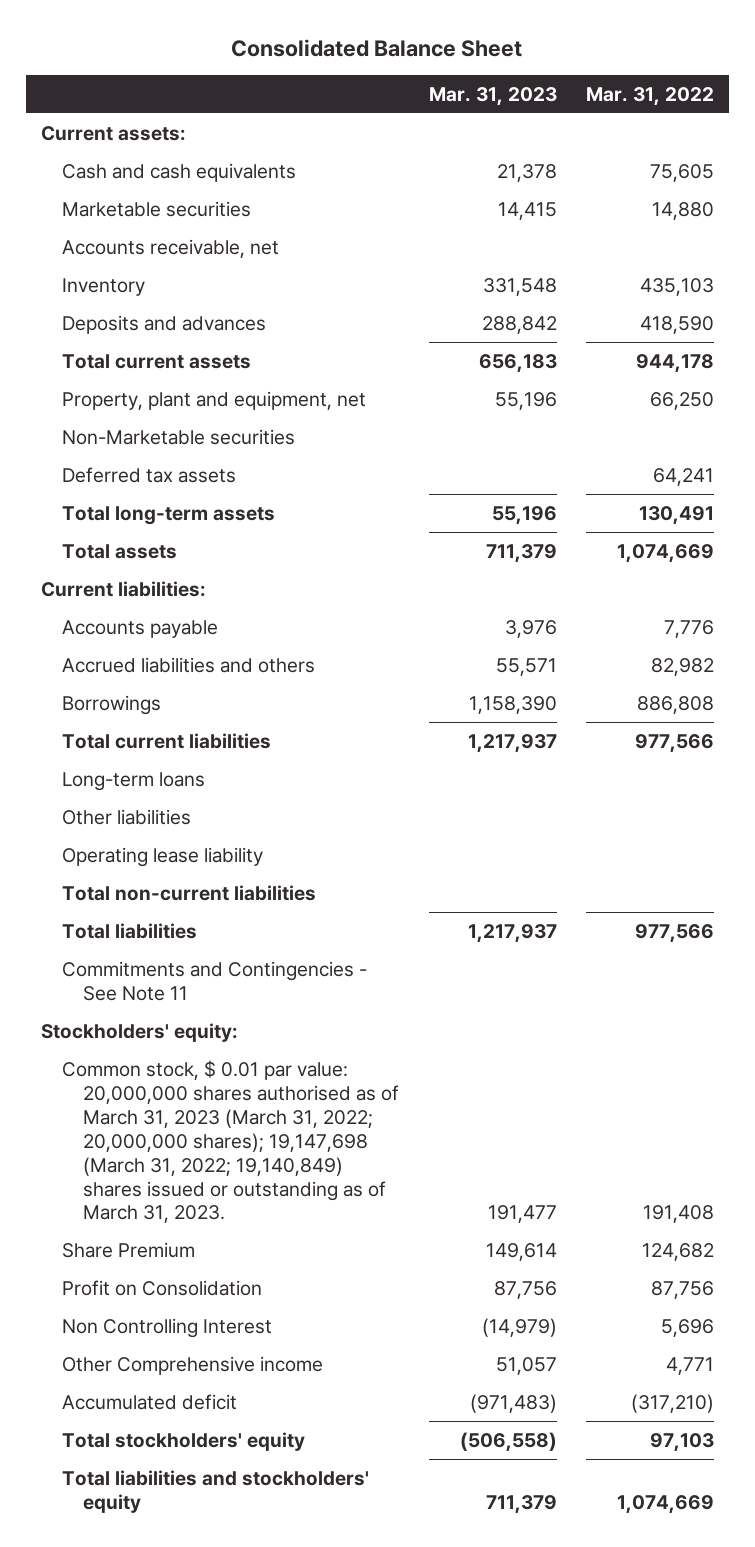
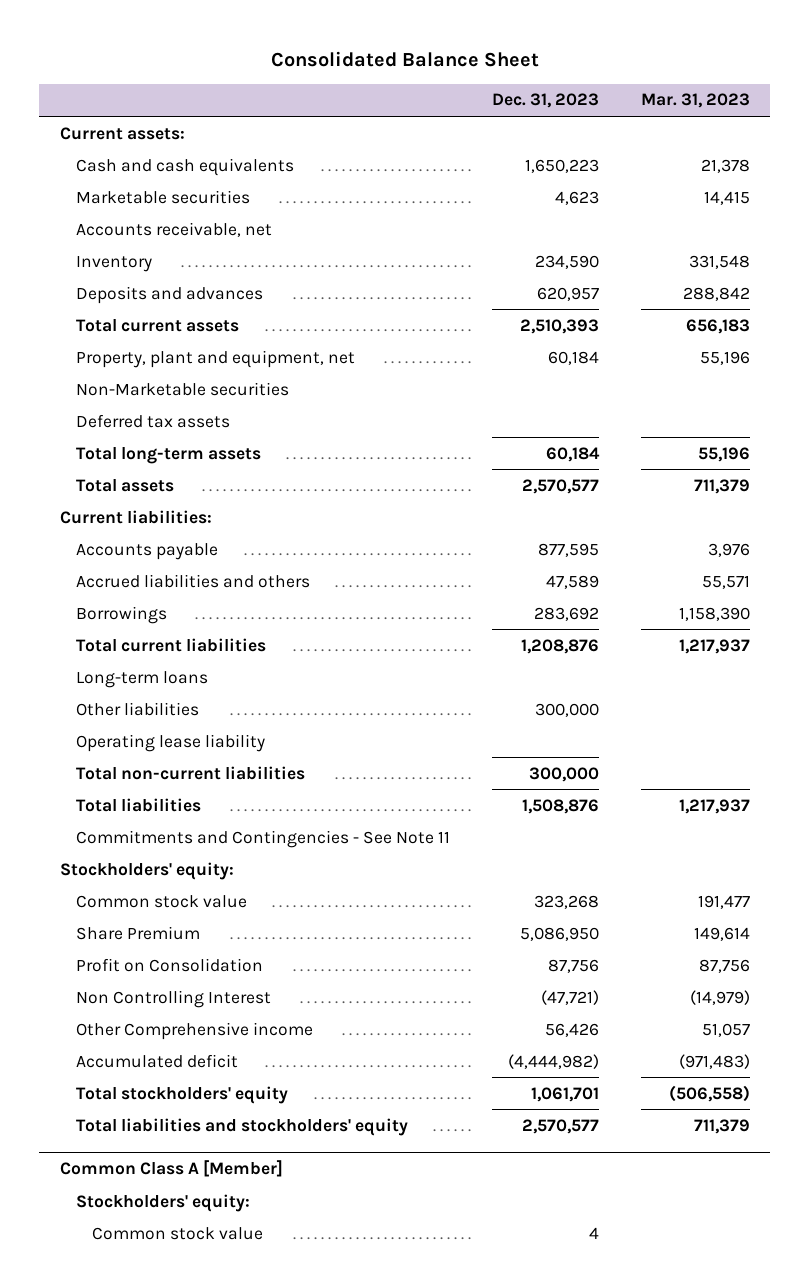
- | Mar. 31, 2023 | Mar. 31, 2022
+ | Dec. 31, 2023 | Mar. 31, 2023
- Common stock, $ 0.01 par value: 20,000,000 shares authorised as of March 31, 2023 (March 31, 2022; 20,000,000 shares); 19,147,698 (March 31, 2022; 19,140,849) shares issued or outstanding as of March 31, 2023. | 191,477 | 191,408
+ Common stock value | 323,268 | 191,477
+ Common Class A [Member]
+ Stockholders' equity:
+ Common stock value | 4 |

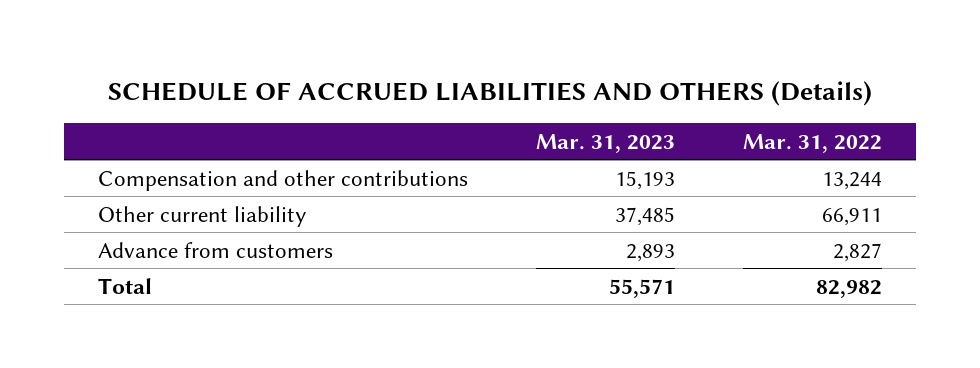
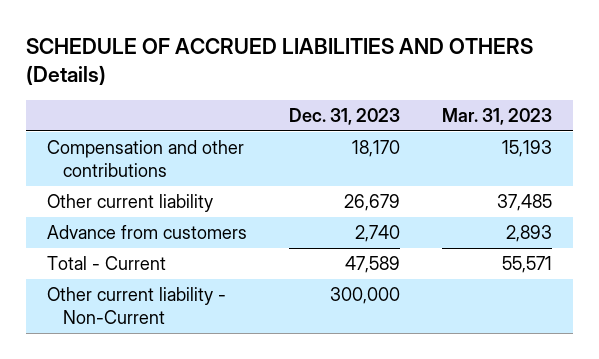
- | Mar. 31, 2023 | Mar. 31, 2022
+ | Dec. 31, 2023 | Mar. 31, 2023
- Total | 55,571 | 82,982
+ Total - Current | 47,589 | 55,571
+ Other current liability - Non-Current | 300,000 |

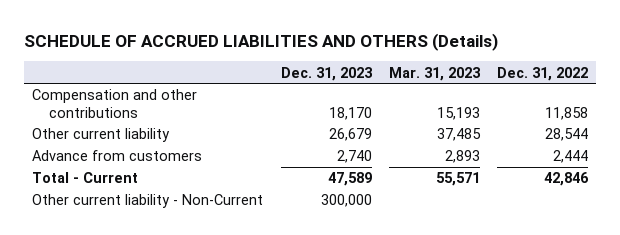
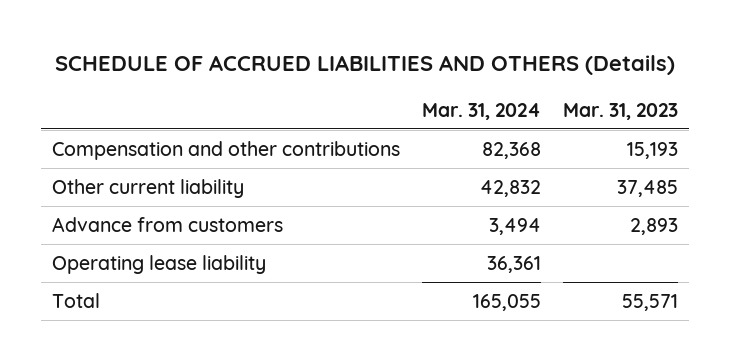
- | Dec. 31, 2023 | Mar. 31, 2023 | Dec. 31, 2022
+ | Mar. 31, 2024 | Mar. 31, 2023
- Total - Current | 47,589 | 55,571 | 42,846
- Other current liability - Non-Current | 300,000 | |
+ Operating lease liability | 36,361 |
+ Total | 165,055 | 55,571

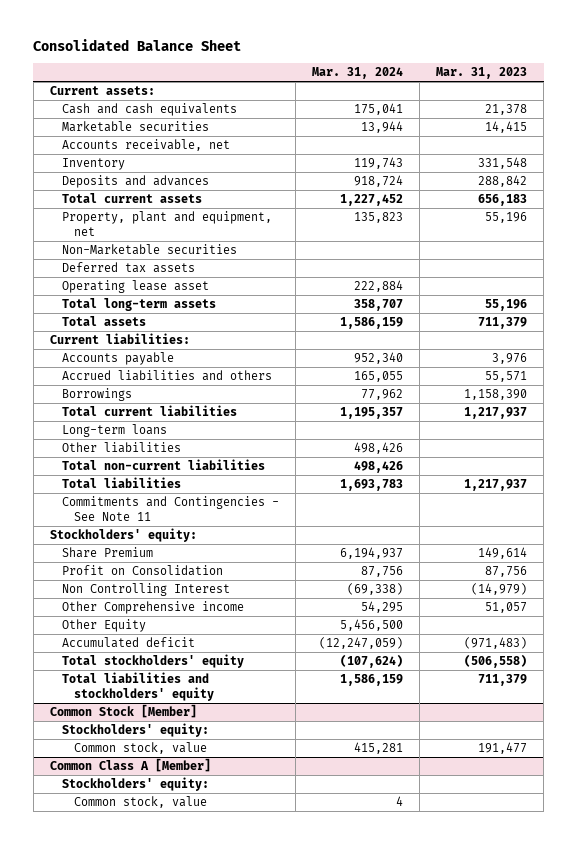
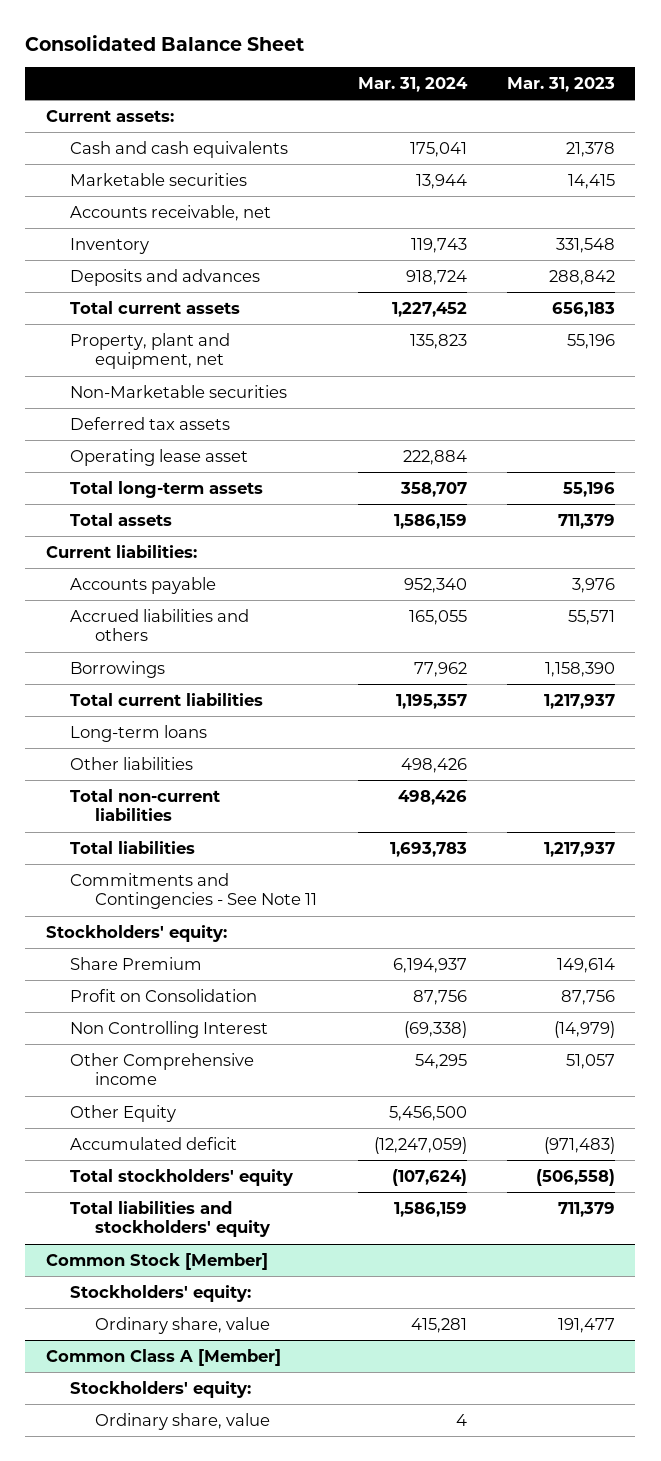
@ Common Stock [Member]
- Common stock, value | 415,281 | 191,477
+ Ordinary share, value | 415,281 | 191,477
@ Common Class A [Member]
- Common stock, value | 4 |
+ Ordinary share, value | 4 |

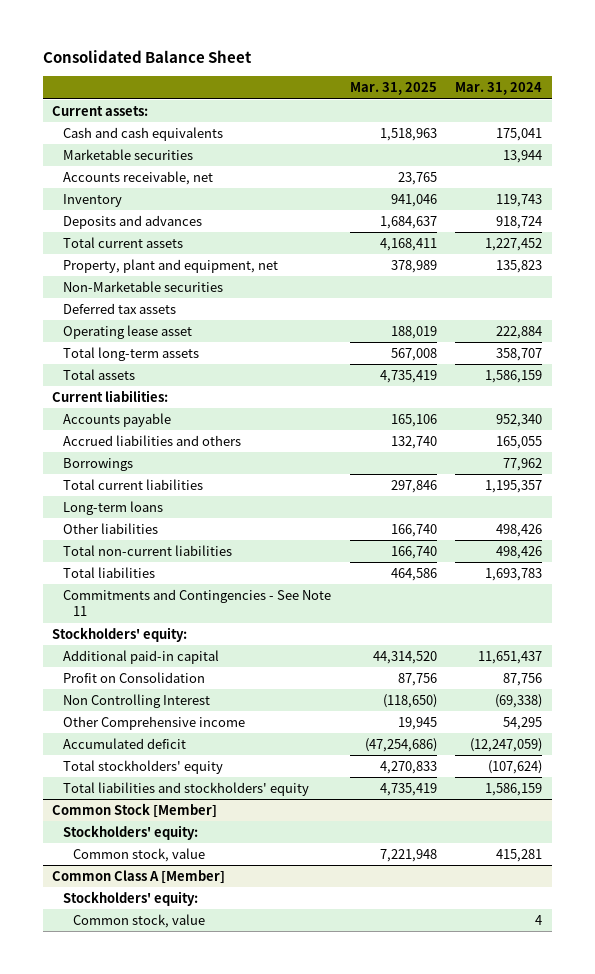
- | Mar. 31, 2024 | Mar. 31, 2023
+ | Mar. 31, 2025 | Mar. 31, 2024
- Share Premium | 6,194,937 | 149,614
+ Additional paid-in capital | 44,314,520 | 11,651,437
- Other Equity | 5,456,500 |
@ Common Stock [Member]
- Ordinary share, value | 415,281 | 191,477
+ Common stock, value | 7,221,948 | 415,281
@ Common Class A [Member]
- Ordinary share, value | 4 |
+ Common stock, value | | 4

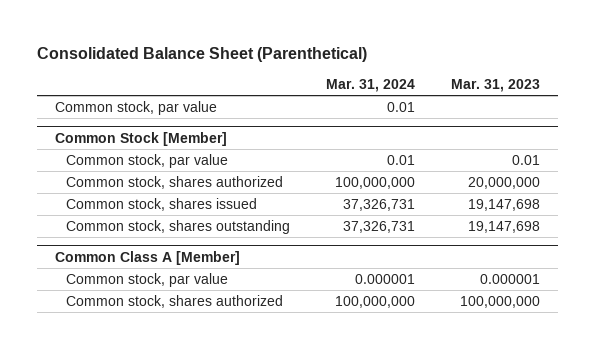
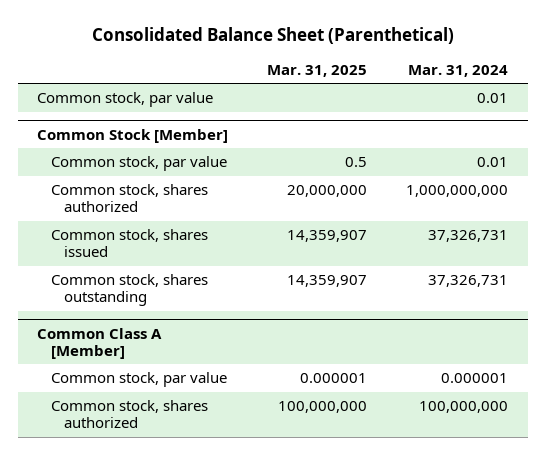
- | Mar. 31, 2024 | Mar. 31, 2023
+ | Mar. 31, 2025 | Mar. 31, 2024
@ Common Stock [Member]
- Common stock, shares authorized | 100,000,000 | 20,000,000
+ Common stock, shares authorized | 20,000,000 | 1,000,000,000

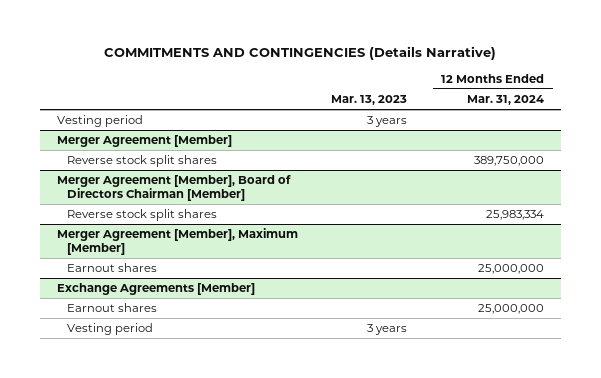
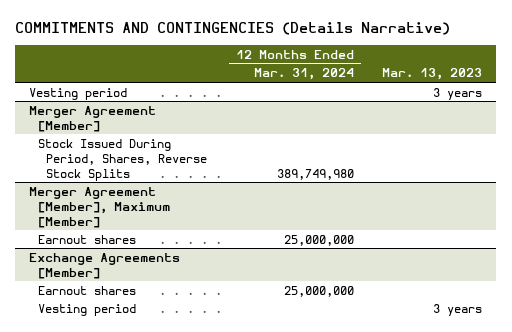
- | Mar. 13, 2023 | 12 Months Ended Mar. 31, 2024
+ | 12 Months Ended Mar. 31, 2024 | Mar. 13, 2023
@ Merger Agreement [Member]
- Reverse stock split shares | | 389,750,000
- Merger Agreement [Member], Board of Directors Chairman [Member]
- Reverse stock split shares | | 25,983,334
@ Merger Agreement [Member]
+ Stock Issued During Period, Shares, Reverse Stock Splits | 389,749,980 |

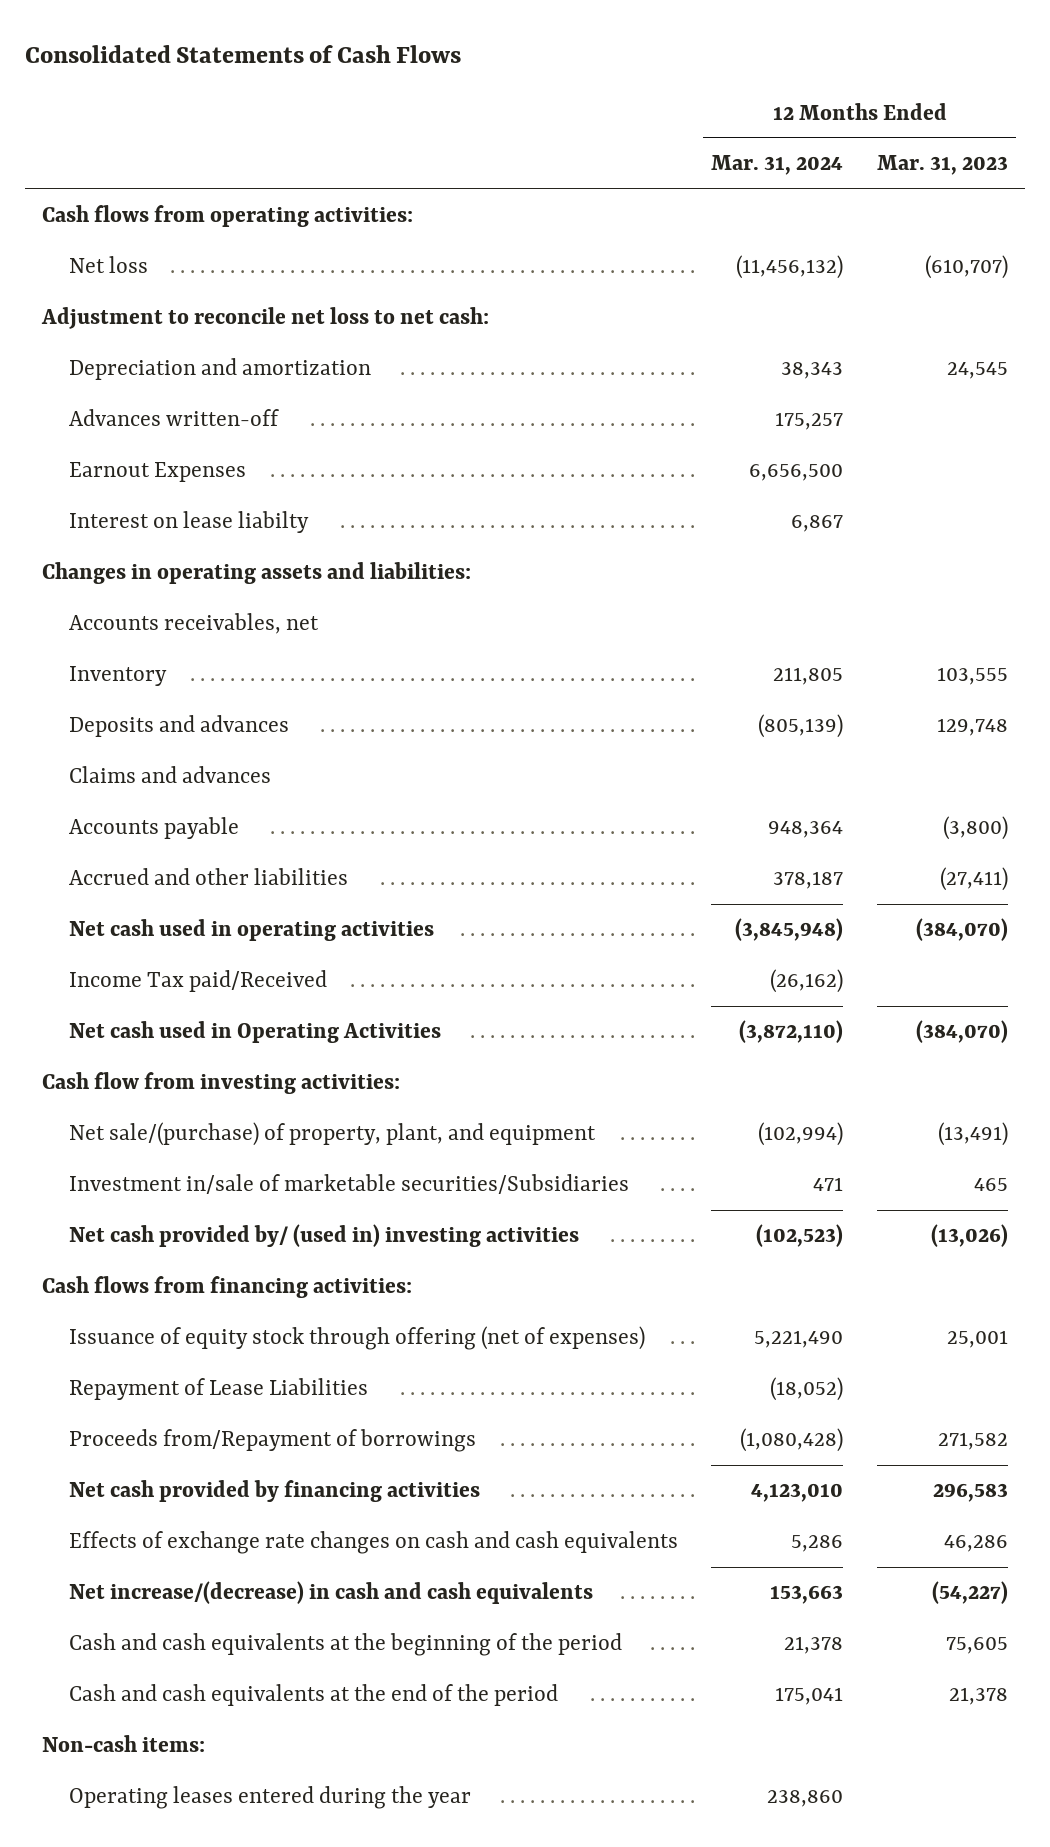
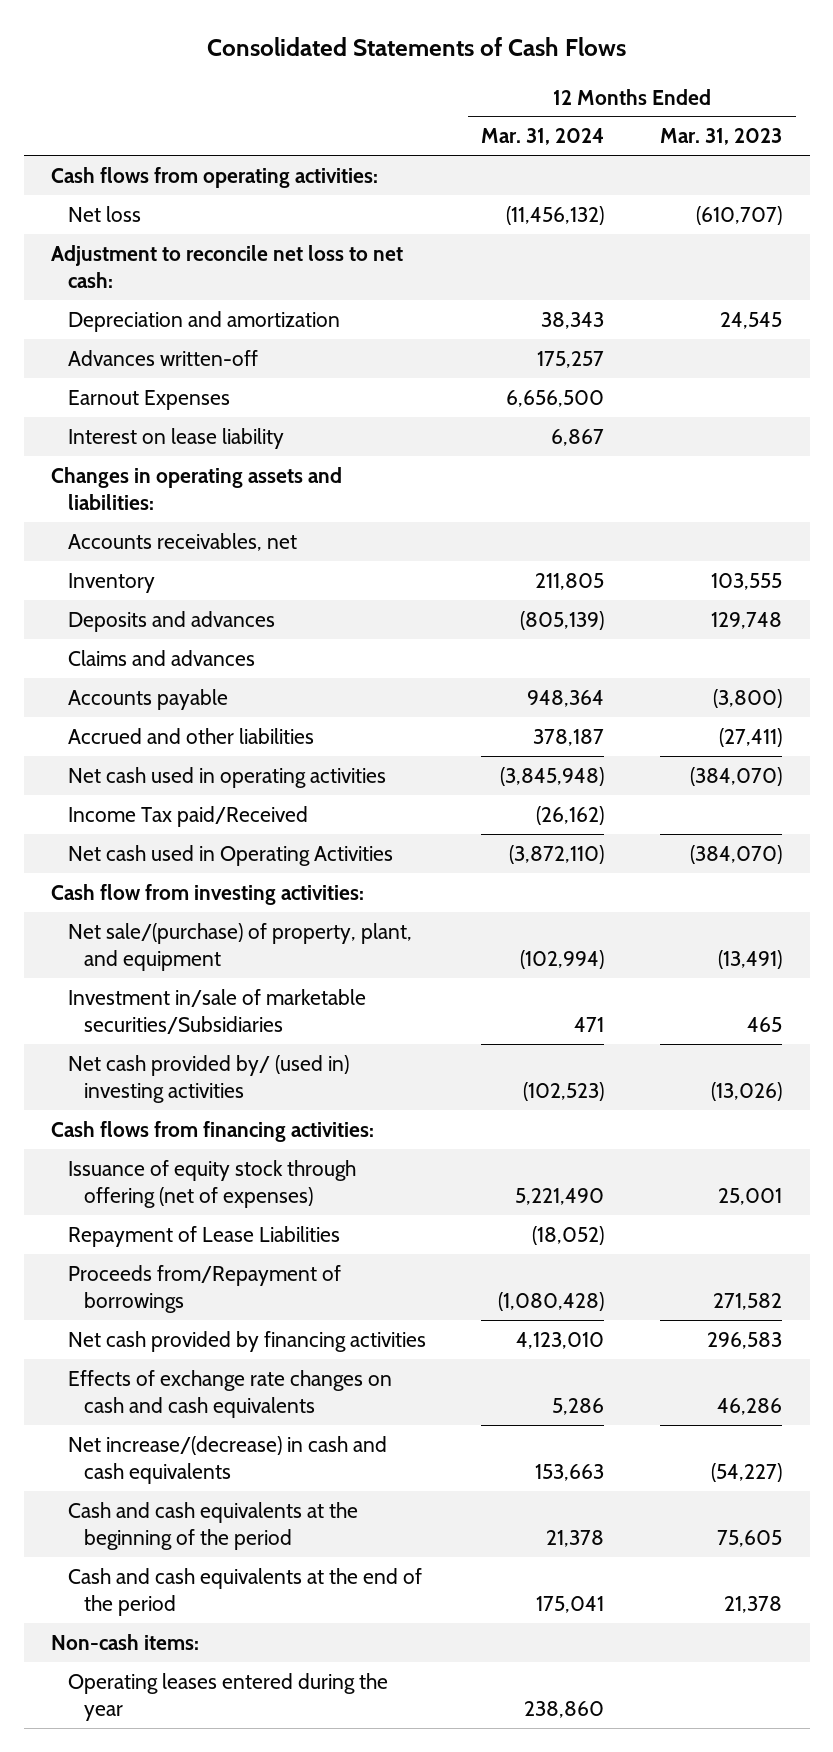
- Interest on lease liabilty | 6,867 |
+ Interest on lease liability | 6,867 |

